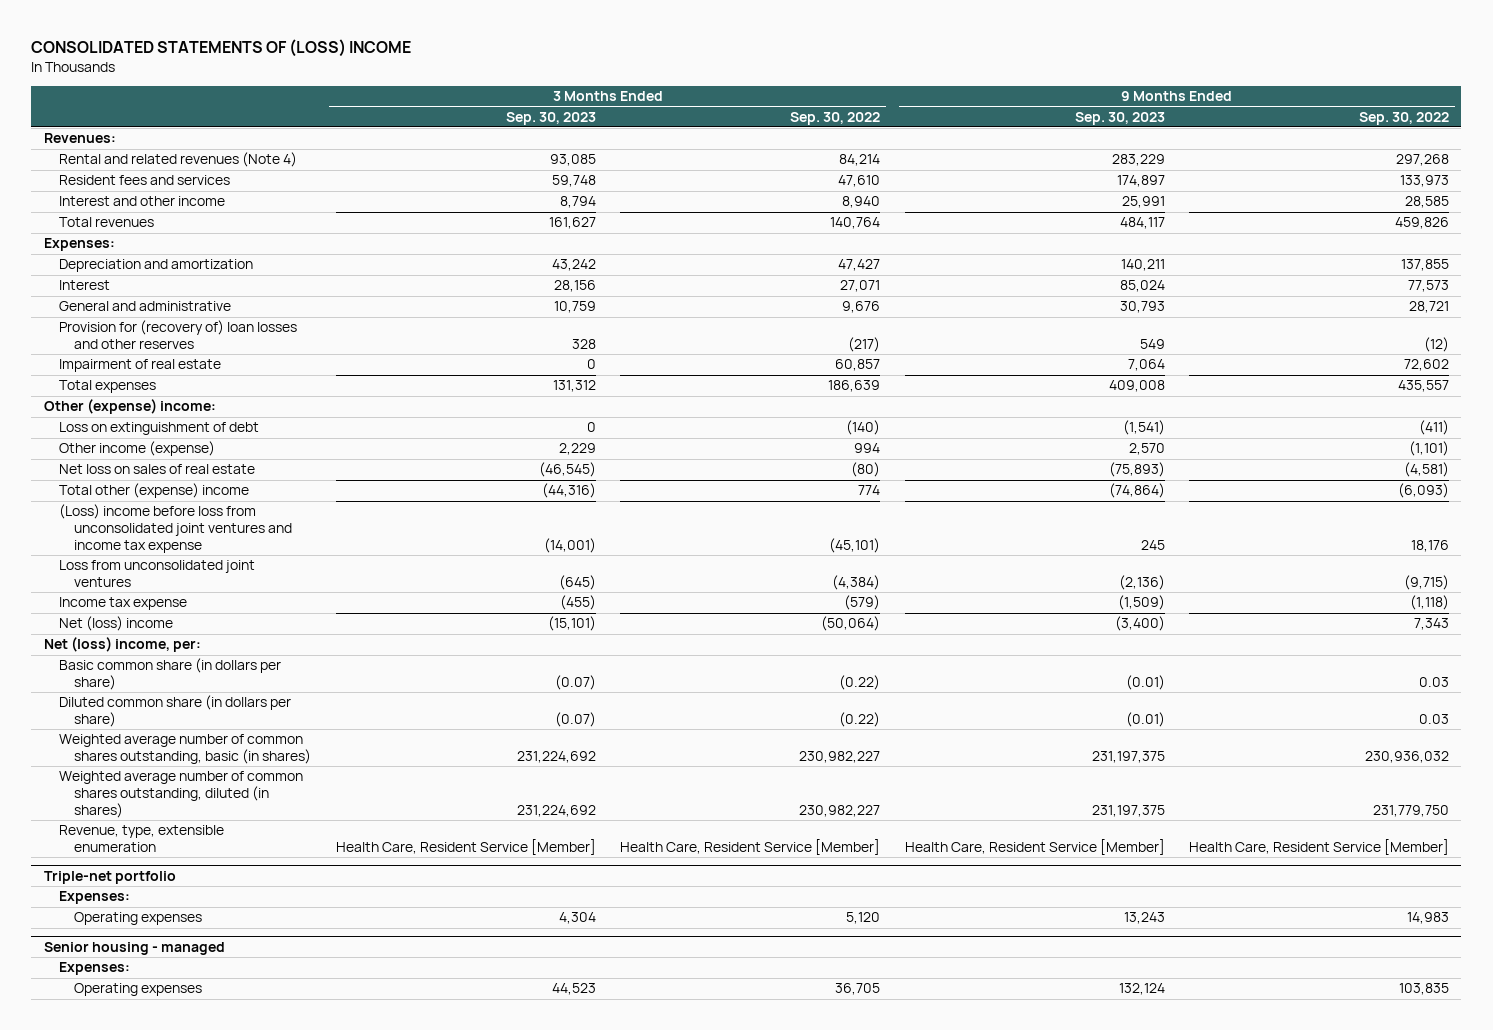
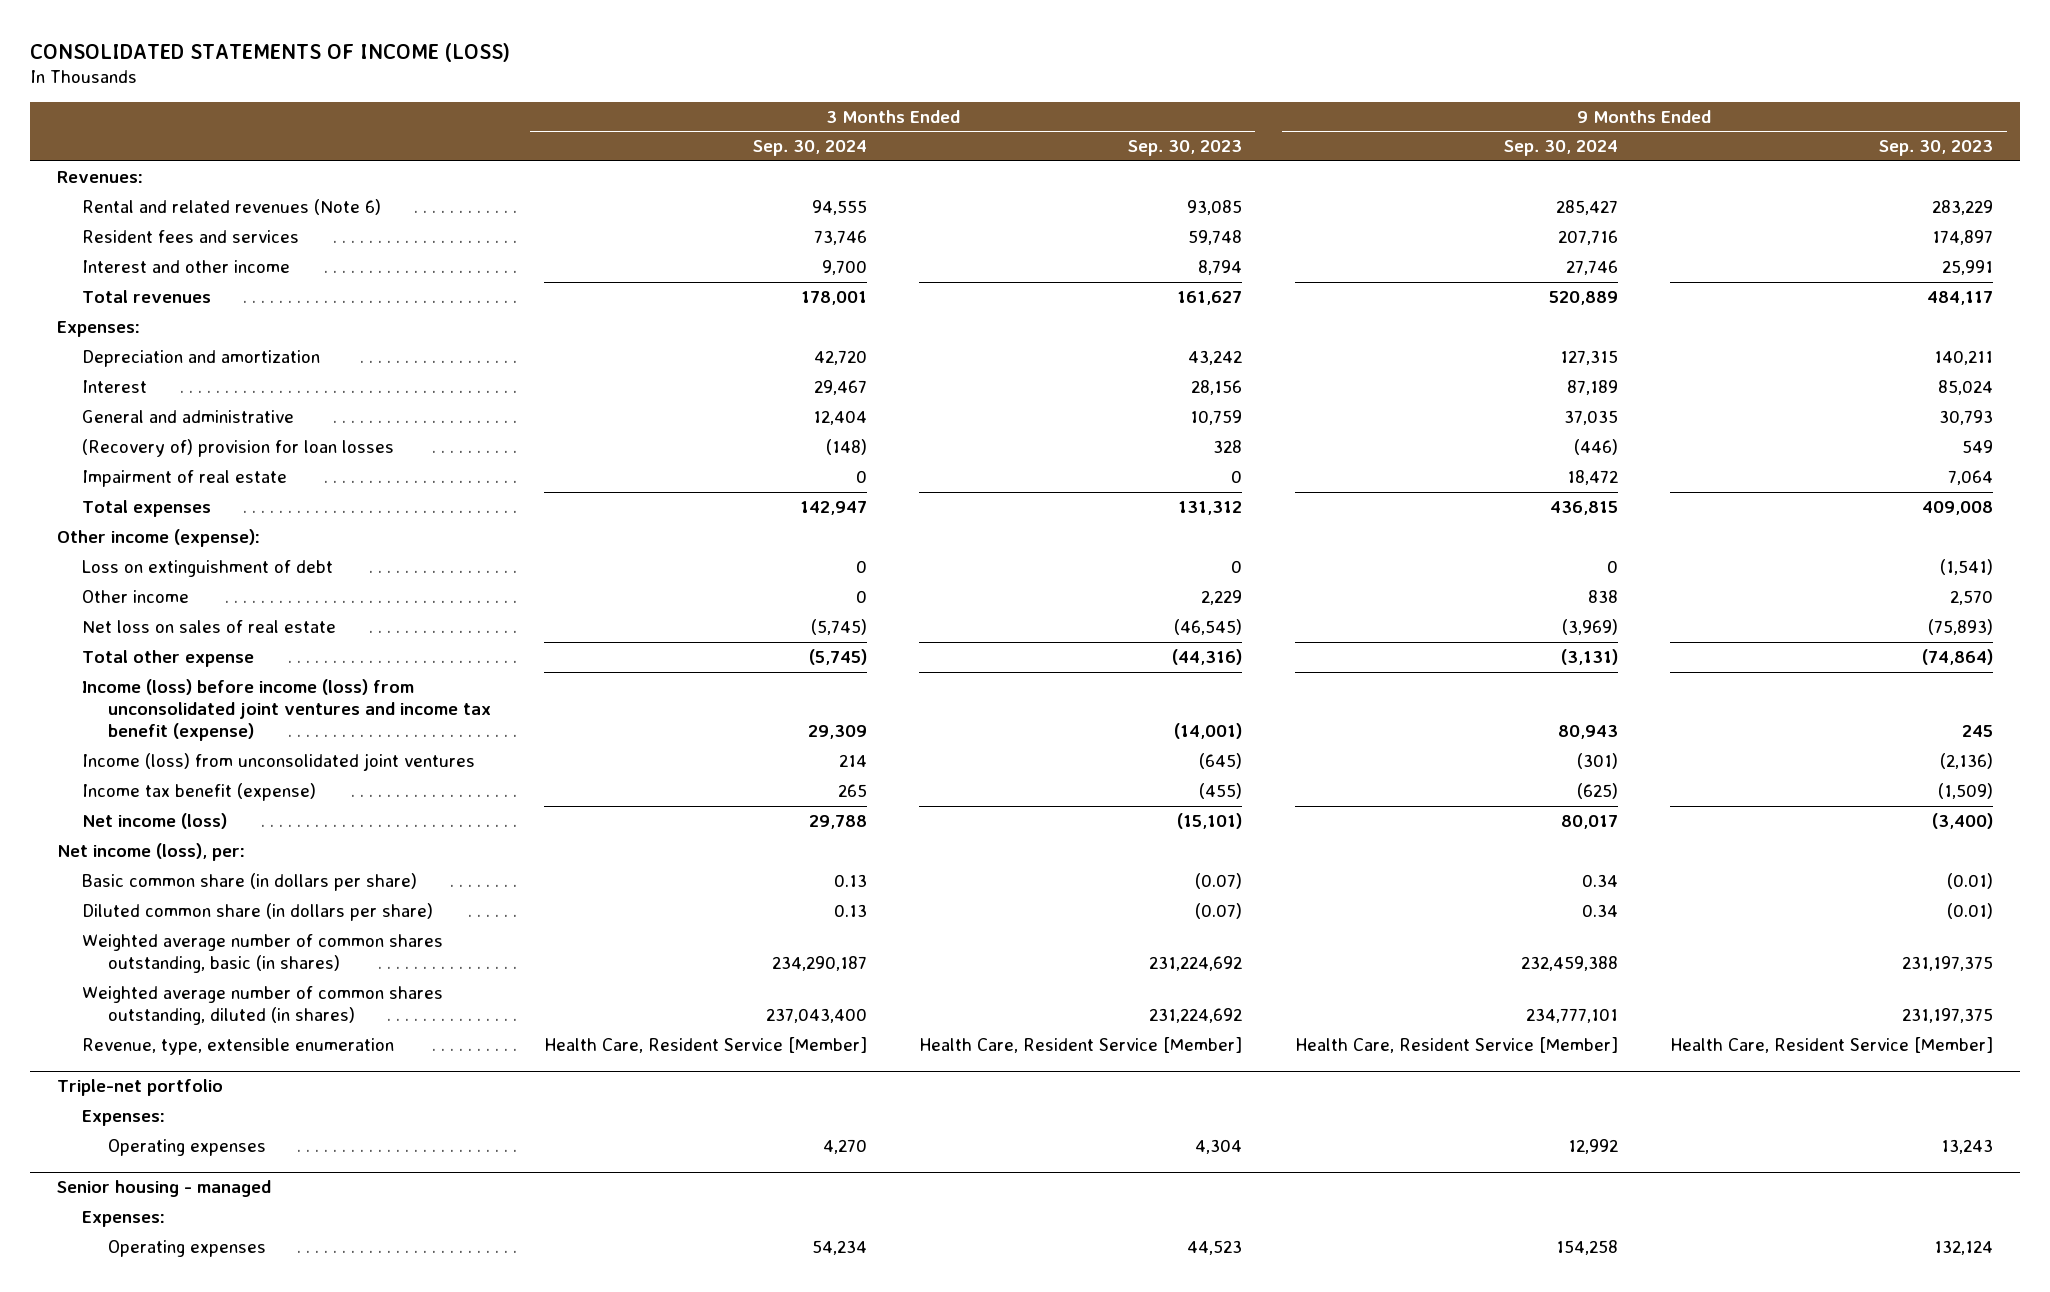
- CONSOLIDATED STATEMENTS OF (LOSS) INCOME
+ CONSOLIDATED STATEMENTS OF INCOME (LOSS)
- | 3 Months Ended Sep. 30, 2023 | 3 Months Ended Sep. 30, 2022 | 9 Months Ended Sep. 30, 2023 | 9 Months Ended Sep. 30, 2022
+ | 3 Months Ended Sep. 30, 2024 | 3 Months Ended Sep. 30, 2023 | 9 Months Ended Sep. 30, 2024 | 9 Months Ended Sep. 30, 2023
- Rental and related revenues (Note 4) | 93,085 | 84,214 | 283,229 | 297,268
+ Rental and related revenues (Note 6) | 94,555 | 93,085 | 285,427 | 283,229
- Provision for (recovery of) loan losses and other reserves | 328 | (217) | 549 | (12)
+ (Recovery of) provision for loan losses | (148) | 328 | (446) | 549
- Other (expense) income:
+ Other income (expense):
- Other income (expense) | 2,229 | 994 | 2,570 | (1,101)
+ Other income | 0 | 2,229 | 838 | 2,570
- Total other (expense) income | (44,316) | 774 | (74,864) | (6,093)
- (Loss) income before loss from unconsolidated joint ventures and income tax expense | (14,001) | (45,101) | 245 | 18,176
- Loss from unconsolidated joint ventures | (645) | (4,384) | (2,136) | (9,715)
- Income tax expense | (455) | (579) | (1,509) | (1,118)
- Net (loss) income | (15,101) | (50,064) | (3,400) | 7,343
- Net (loss) income, per:
+ Total other expense | (5,745) | (44,316) | (3,131) | (74,864)
+ Income (loss) before income (loss) from unconsolidated joint ventures and income tax benefit (expense) | 29,309 | (14,001) | 80,943 | 245
+ Income (loss) from unconsolidated joint ventures | 214 | (645) | (301) | (2,136)
+ Income tax benefit (expense) | 265 | (455) | (625) | (1,509)
+ Net income (loss) | 29,788 | (15,101) | 80,017 | (3,400)
+ Net income (loss), per:

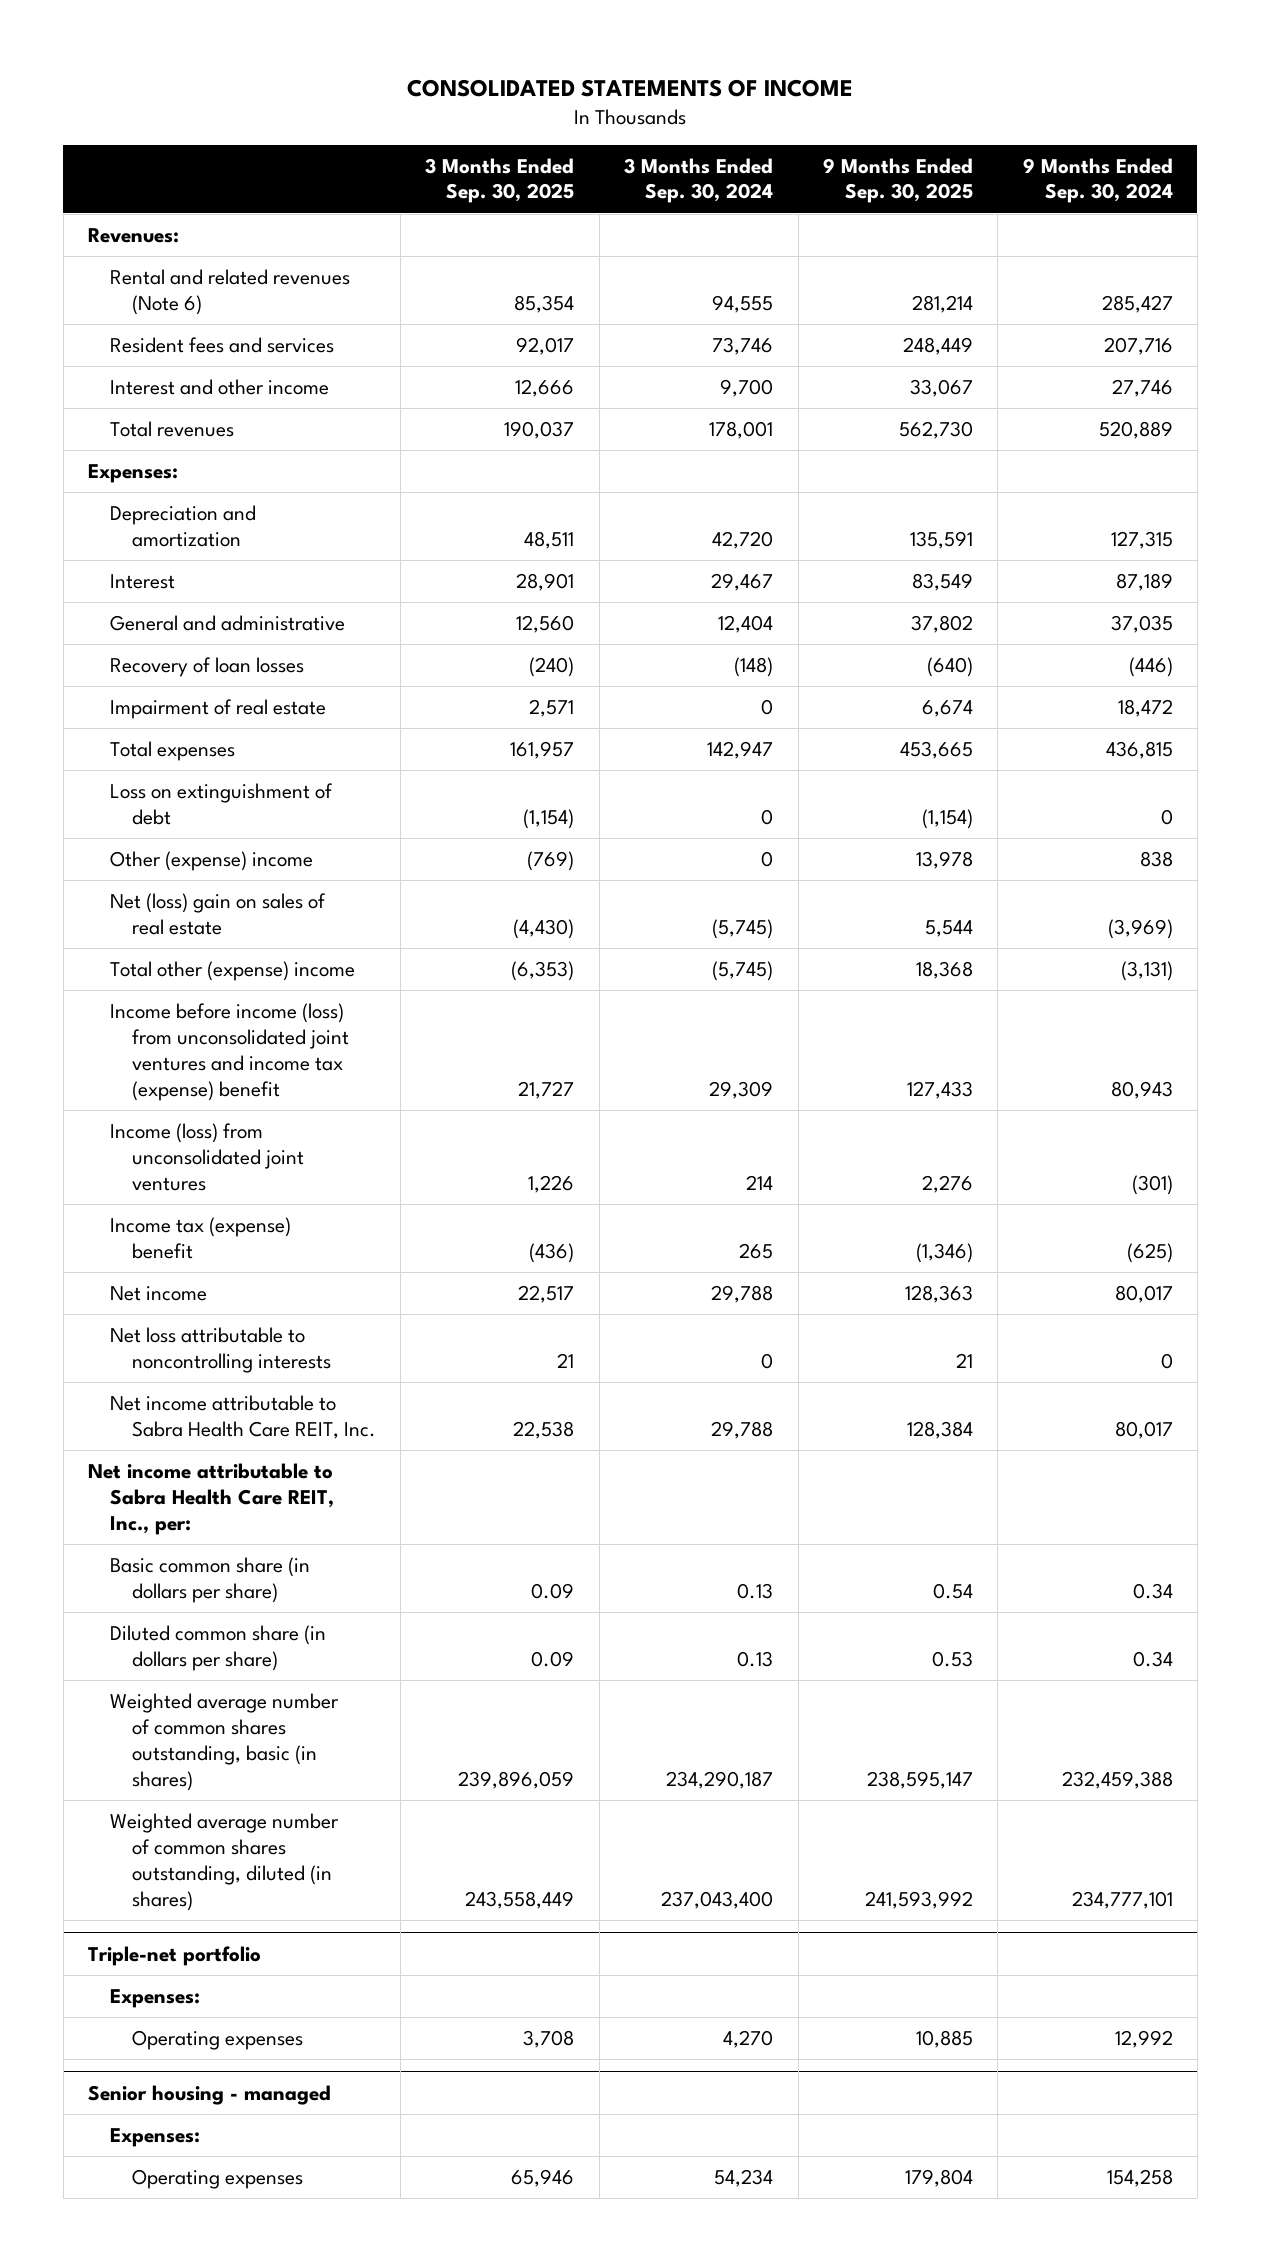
- CONSOLIDATED STATEMENTS OF INCOME (LOSS)
+ CONSOLIDATED STATEMENTS OF INCOME
- | 3 Months Ended Sep. 30, 2024 | 3 Months Ended Sep. 30, 2023 | 9 Months Ended Sep. 30, 2024 | 9 Months Ended Sep. 30, 2023
+ | 3 Months Ended Sep. 30, 2025 | 3 Months Ended Sep. 30, 2024 | 9 Months Ended Sep. 30, 2025 | 9 Months Ended Sep. 30, 2024
- (Recovery of) provision for loan losses | (148) | 328 | (446) | 549
+ Recovery of loan losses | (240) | (148) | (640) | (446)
- Other income (expense):
- Other income | 0 | 2,229 | 838 | 2,570
- Net loss on sales of real estate | (5,745) | (46,545) | (3,969) | (75,893)
- Total other expense | (5,745) | (44,316) | (3,131) | (74,864)
- Income (loss) before income (loss) from unconsolidated joint ventures and income tax benefit (expense) | 29,309 | (14,001) | 80,943 | 245
+ Other (expense) income | (769) | 0 | 13,978 | 838
+ Net (loss) gain on sales of real estate | (4,430) | (5,745) | 5,544 | (3,969)
+ Total other (expense) income | (6,353) | (5,745) | 18,368 | (3,131)
+ Income before income (loss) from unconsolidated joint ventures and income tax (expense) benefit | 21,727 | 29,309 | 127,433 | 80,943
- Income tax benefit (expense) | 265 | (455) | (625) | (1,509)
- Net income (loss) | 29,788 | (15,101) | 80,017 | (3,400)
- Net income (loss), per:
+ Income tax (expense) benefit | (436) | 265 | (1,346) | (625)
+ Net income | 22,517 | 29,788 | 128,363 | 80,017
+ Net loss attributable to noncontrolling interests | 21 | 0 | 21 | 0
+ Net income attributable to Sabra Health Care REIT, Inc. | 22,538 | 29,788 | 128,384 | 80,017
+ Net income attributable to Sabra Health Care REIT, Inc., per:
- Revenue, type, extensible enumeration | Health Care, Resident Service [Member] | Health Care, Resident Service [Member] | Health Care, Resident Service [Member] | Health Care, Resident Service [Member]

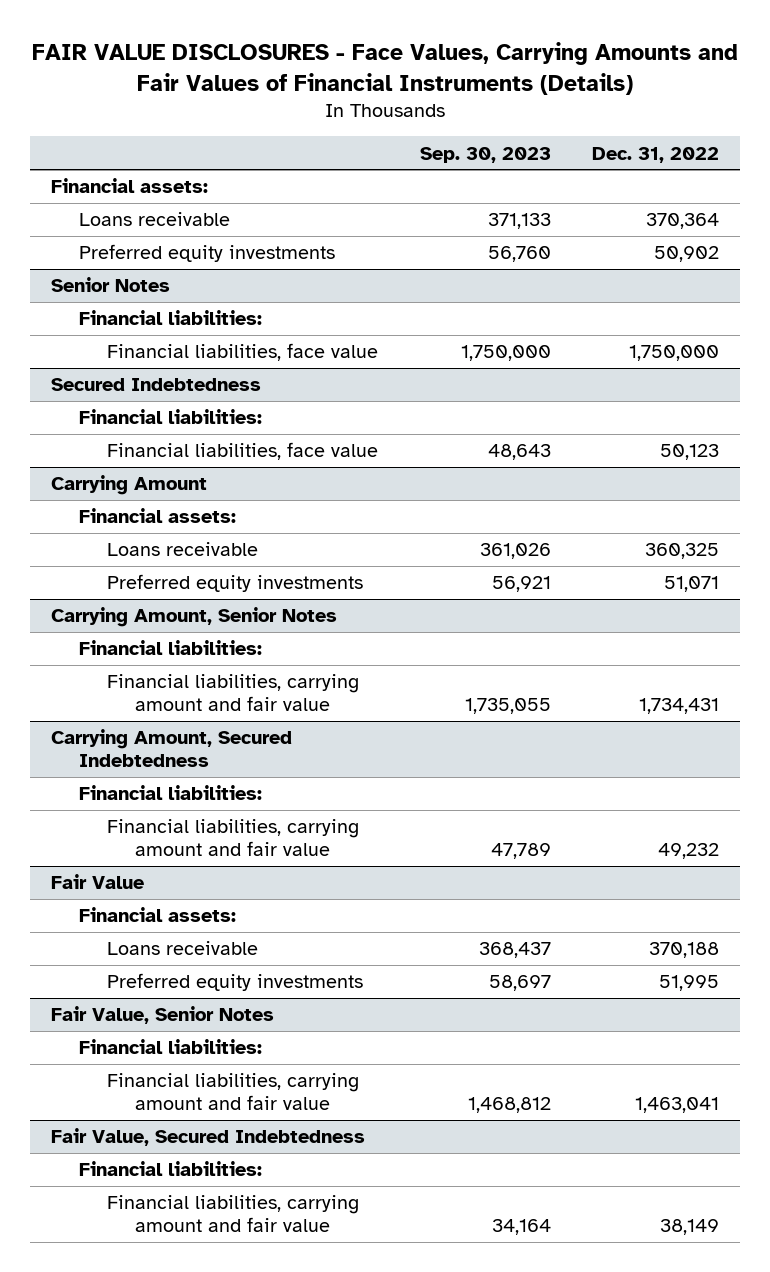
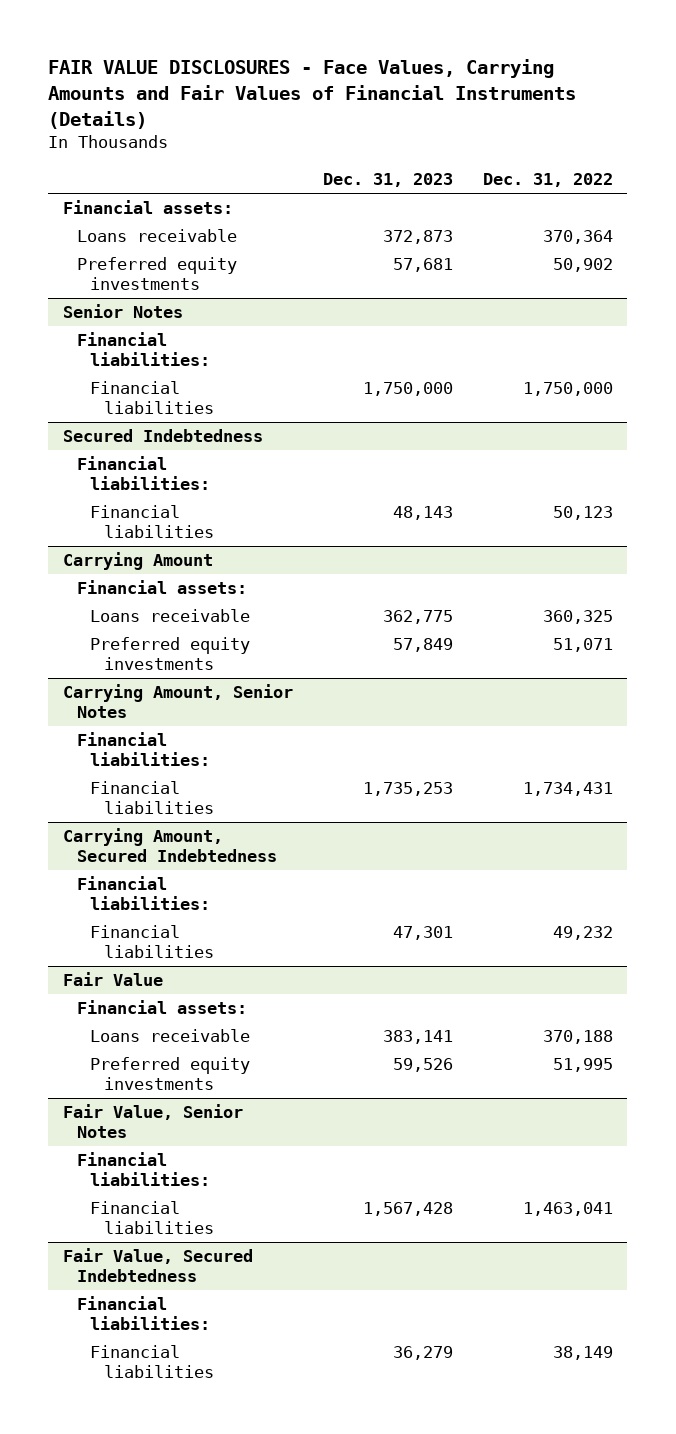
- | Sep. 30, 2023 | Dec. 31, 2022
+ | Dec. 31, 2023 | Dec. 31, 2022
@ Senior Notes
- Financial liabilities, face value | 1,750,000 | 1,750,000
+ Financial liabilities | 1,750,000 | 1,750,000
@ Secured Indebtedness
- Financial liabilities, face value | 48,643 | 50,123
+ Financial liabilities | 48,143 | 50,123
@ Carrying Amount, Senior Notes
- Financial liabilities, carrying amount and fair value | 1,735,055 | 1,734,431
+ Financial liabilities | 1,735,253 | 1,734,431
@ Carrying Amount, Secured Indebtedness
- Financial liabilities, carrying amount and fair value | 47,789 | 49,232
+ Financial liabilities | 47,301 | 49,232
@ Fair Value, Senior Notes
- Financial liabilities, carrying amount and fair value | 1,468,812 | 1,463,041
+ Financial liabilities | 1,567,428 | 1,463,041
@ Fair Value, Secured Indebtedness
- Financial liabilities, carrying amount and fair value | 34,164 | 38,149
+ Financial liabilities | 36,279 | 38,149

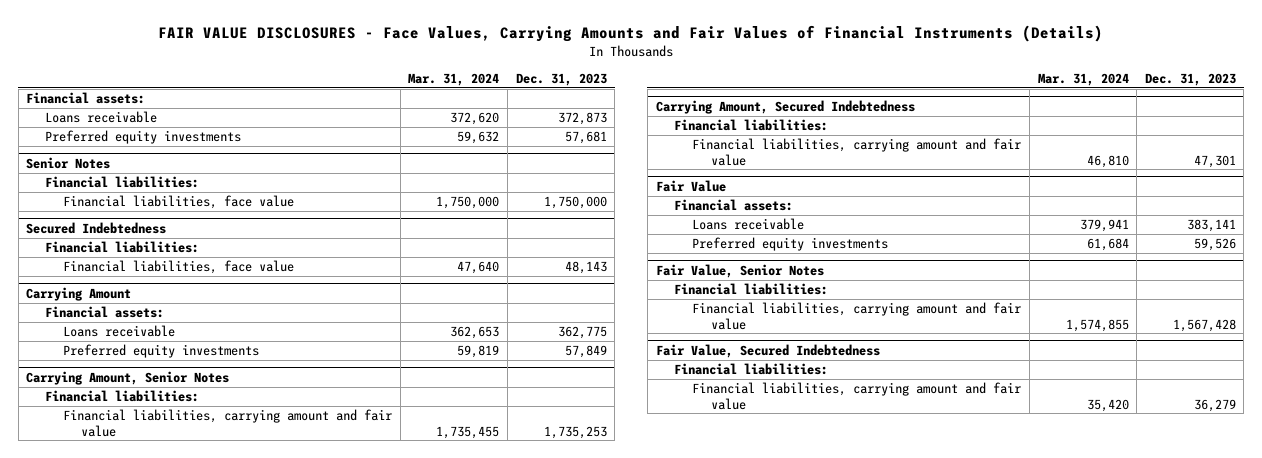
- | Dec. 31, 2023 | Dec. 31, 2022
+ | Mar. 31, 2024 | Dec. 31, 2023
@ Senior Notes
- Financial liabilities | 1,750,000 | 1,750,000
+ Financial liabilities, face value | 1,750,000 | 1,750,000
@ Secured Indebtedness
- Financial liabilities | 48,143 | 50,123
+ Financial liabilities, face value | 47,640 | 48,143
@ Carrying Amount, Senior Notes
- Financial liabilities | 1,735,253 | 1,734,431
+ Financial liabilities, carrying amount and fair value | 1,735,455 | 1,735,253
@ Carrying Amount, Secured Indebtedness
- Financial liabilities | 47,301 | 49,232
+ Financial liabilities, carrying amount and fair value | 46,810 | 47,301
@ Fair Value, Senior Notes
- Financial liabilities | 1,567,428 | 1,463,041
+ Financial liabilities, carrying amount and fair value | 1,574,855 | 1,567,428
@ Fair Value, Secured Indebtedness
- Financial liabilities | 36,279 | 38,149
+ Financial liabilities, carrying amount and fair value | 35,420 | 36,279

